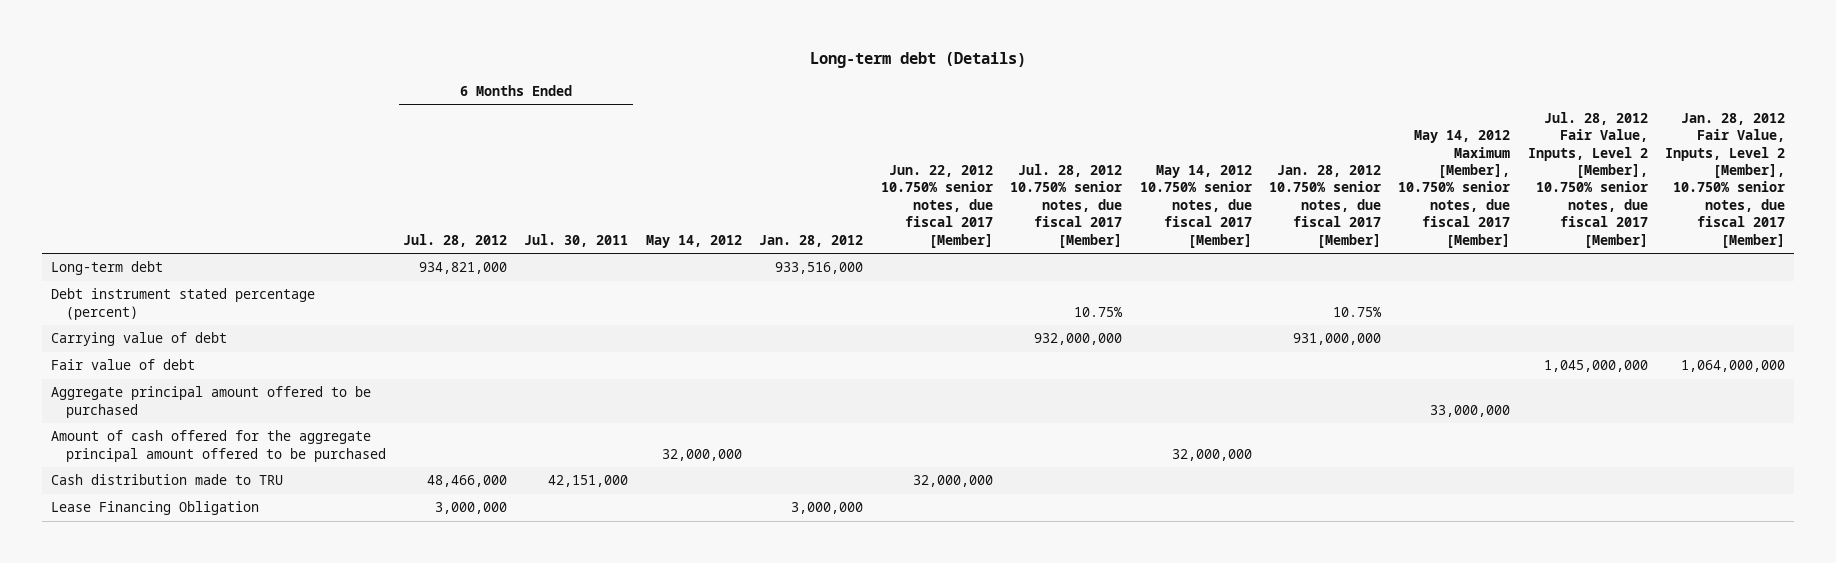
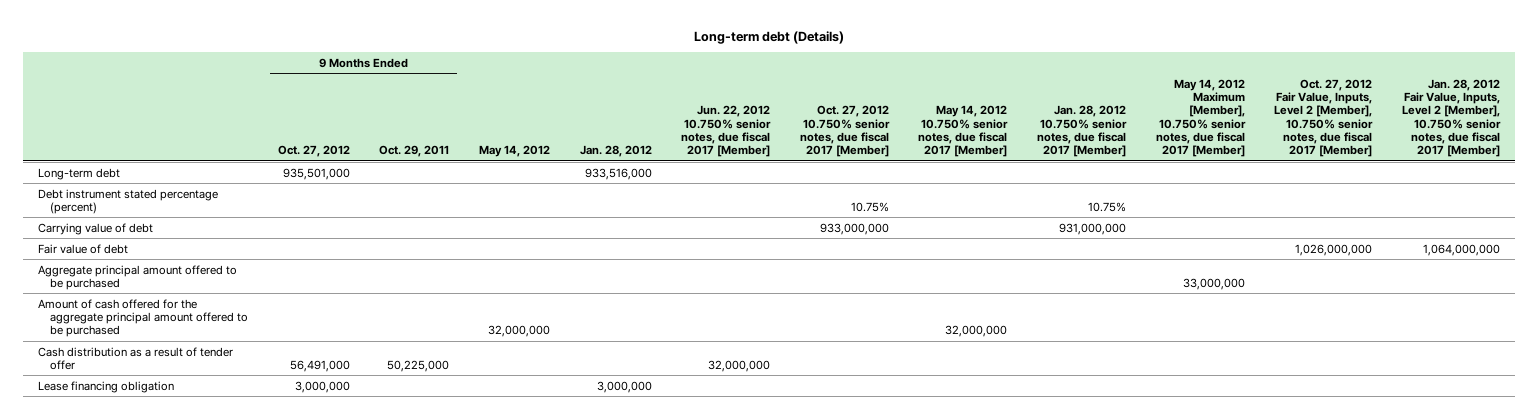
- | 6 Months Ended Jul. 28, 2012 | 6 Months Ended Jul. 30, 2011 | May 14, 2012 | Jan. 28, 2012 | Jun. 22, 2012 10.750% senior notes, due fiscal 2017 [Member] | Jul. 28, 2012 10.750% senior notes, due fiscal 2017 [Member] | May 14, 2012 10.750% senior notes, due fiscal 2017 [Member] | Jan. 28, 2012 10.750% senior notes, due fiscal 2017 [Member] | May 14, 2012 Maximum [Member], 10.750% senior notes, due fiscal 2017 [Member] | Jul. 28, 2012 Fair Value, Inputs, Level 2 [Member], 10.750% senior notes, due fiscal 2017 [Member] | Jan. 28, 2012 Fair Value, Inputs, Level 2 [Member], 10.750% senior notes, due fiscal 2017 [Member]
+ | 9 Months Ended Oct. 27, 2012 | 9 Months Ended Oct. 29, 2011 | May 14, 2012 | Jan. 28, 2012 | Jun. 22, 2012 10.750% senior notes, due fiscal 2017 [Member] | Oct. 27, 2012 10.750% senior notes, due fiscal 2017 [Member] | May 14, 2012 10.750% senior notes, due fiscal 2017 [Member] | Jan. 28, 2012 10.750% senior notes, due fiscal 2017 [Member] | May 14, 2012 Maximum [Member], 10.750% senior notes, due fiscal 2017 [Member] | Oct. 27, 2012 Fair Value, Inputs, Level 2 [Member], 10.750% senior notes, due fiscal 2017 [Member] | Jan. 28, 2012 Fair Value, Inputs, Level 2 [Member], 10.750% senior notes, due fiscal 2017 [Member]
- Cash distribution made to TRU | 48,466,000 | 42,151,000 | | | 32,000,000 | | | | | |
- Lease Financing Obligation | 3,000,000 | | | 3,000,000 | | | | | | |
+ Cash distribution as a result of tender offer | 56,491,000 | 50,225,000 | | | 32,000,000 | | | | | |
+ Lease financing obligation | 3,000,000 | | | 3,000,000 | | | | | | |

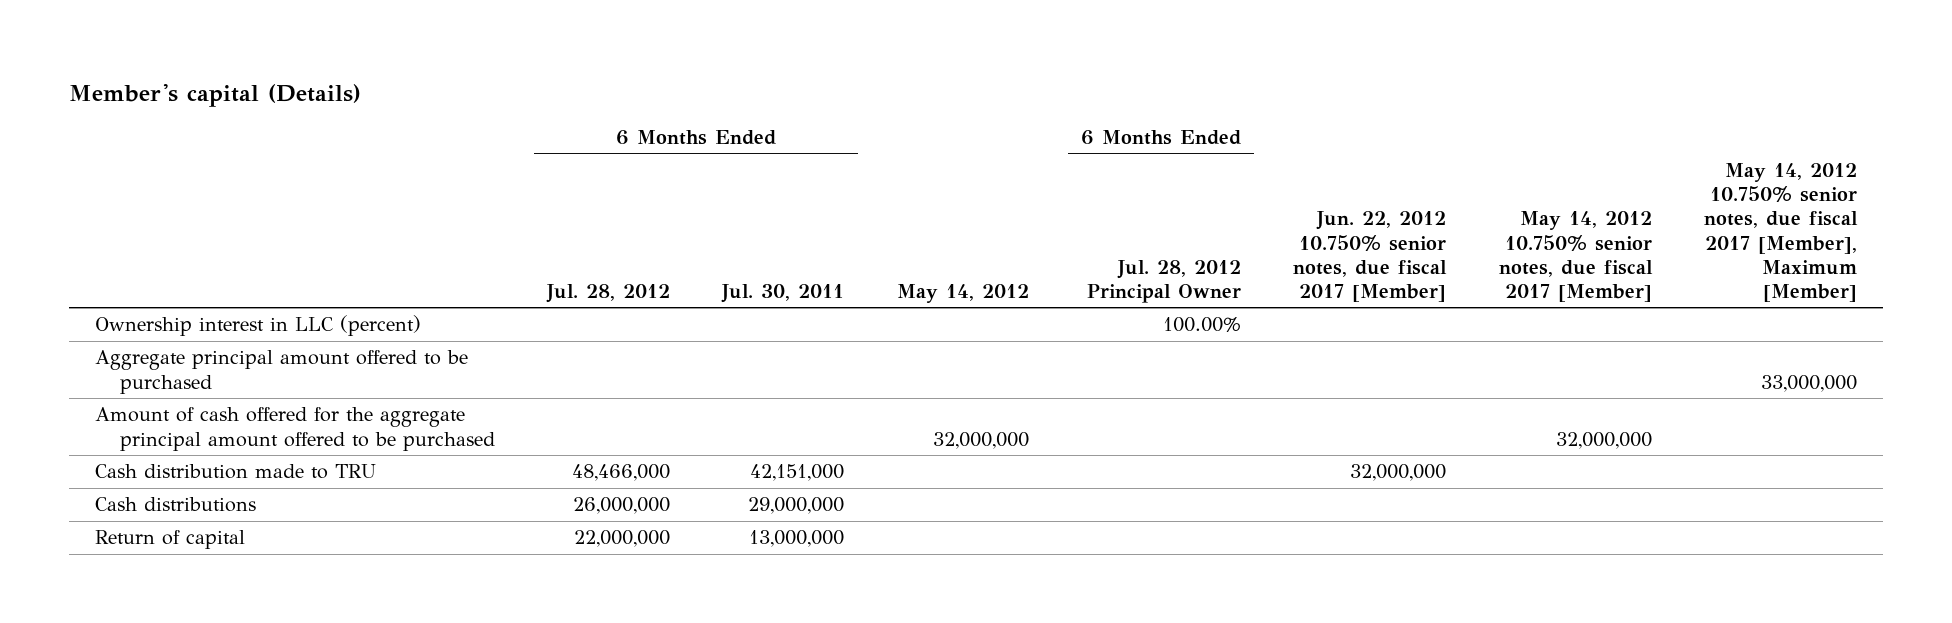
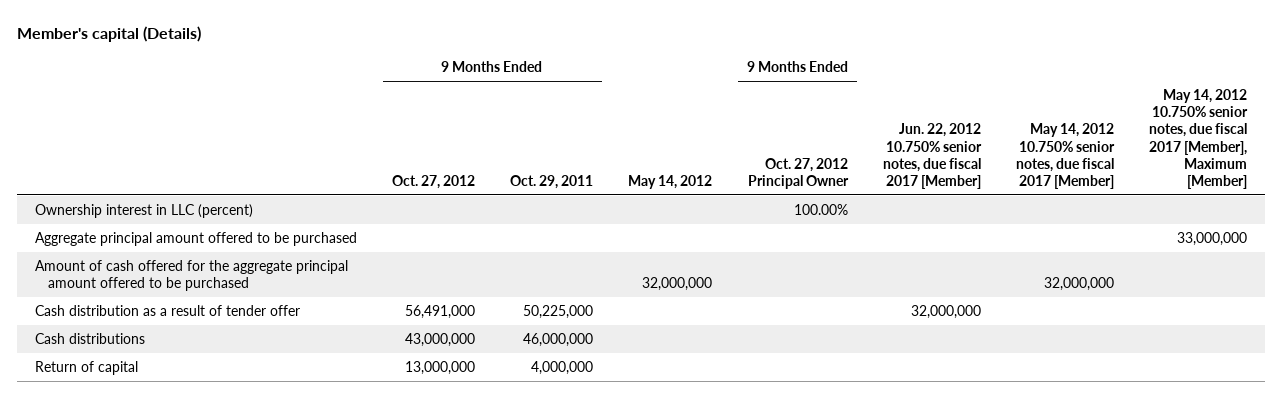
- | 6 Months Ended Jul. 28, 2012 | 6 Months Ended Jul. 30, 2011 | May 14, 2012 | 6 Months Ended Jul. 28, 2012 Principal Owner | Jun. 22, 2012 10.750% senior notes, due fiscal 2017 [Member] | May 14, 2012 10.750% senior notes, due fiscal 2017 [Member] | May 14, 2012 10.750% senior notes, due fiscal 2017 [Member], Maximum [Member]
+ | 9 Months Ended Oct. 27, 2012 | 9 Months Ended Oct. 29, 2011 | May 14, 2012 | 9 Months Ended Oct. 27, 2012 Principal Owner | Jun. 22, 2012 10.750% senior notes, due fiscal 2017 [Member] | May 14, 2012 10.750% senior notes, due fiscal 2017 [Member] | May 14, 2012 10.750% senior notes, due fiscal 2017 [Member], Maximum [Member]
- Cash distribution made to TRU | 48,466,000 | 42,151,000 | | | 32,000,000 | |
+ Cash distribution as a result of tender offer | 56,491,000 | 50,225,000 | | | 32,000,000 | |

